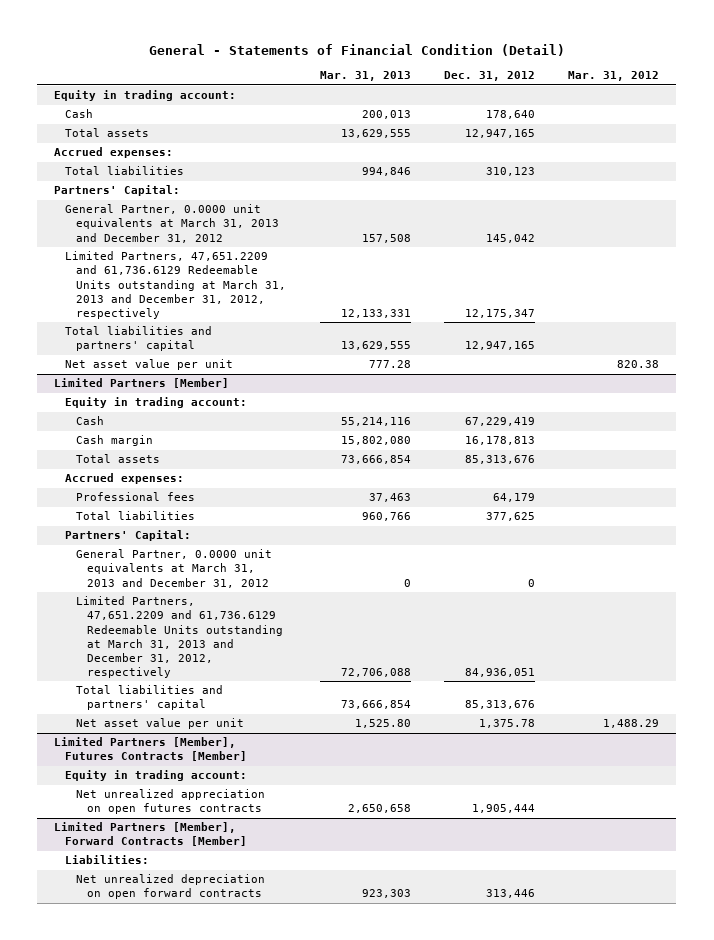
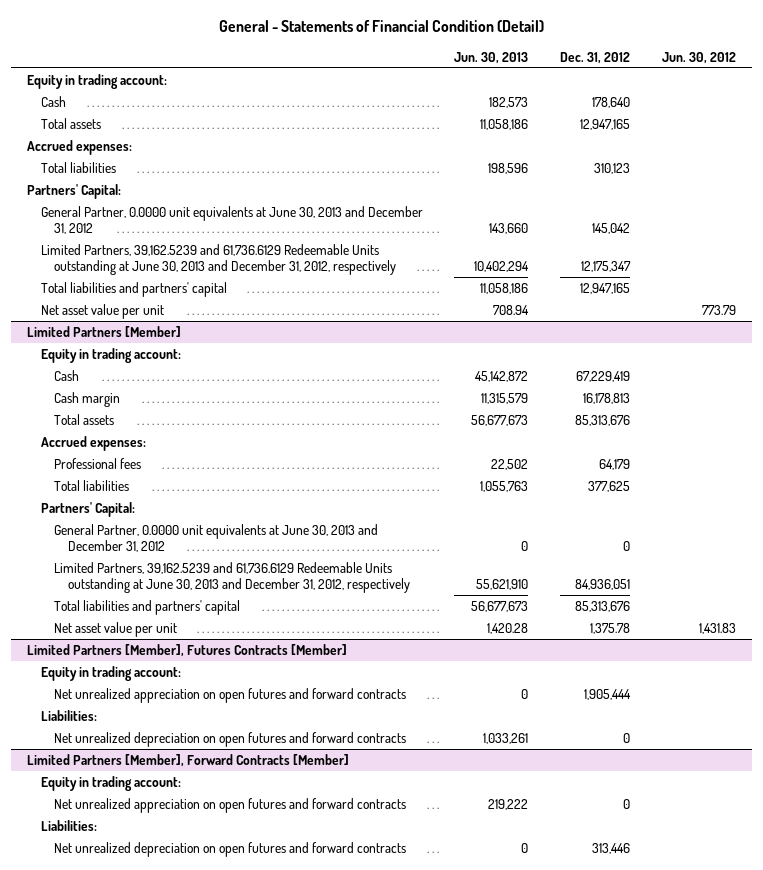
- | Mar. 31, 2013 | Dec. 31, 2012 | Mar. 31, 2012
+ | Jun. 30, 2013 | Dec. 31, 2012 | Jun. 30, 2012
- General Partner, 0.0000 unit equivalents at March 31, 2013 and December 31, 2012 | 157,508 | 145,042 |
- Limited Partners, 47,651.2209 and 61,736.6129 Redeemable Units outstanding at March 31, 2013 and December 31, 2012, respectively | 12,133,331 | 12,175,347 |
+ General Partner, 0.0000 unit equivalents at June 30, 2013 and December 31, 2012 | 143,660 | 145,042 |
+ Limited Partners, 39,162.5239 and 61,736.6129 Redeemable Units outstanding at June 30, 2013 and December 31, 2012, respectively | 10,402,294 | 12,175,347 |
@ Limited Partners [Member]
- General Partner, 0.0000 unit equivalents at March 31, 2013 and December 31, 2012 | 0 | 0 |
- Limited Partners, 47,651.2209 and 61,736.6129 Redeemable Units outstanding at March 31, 2013 and December 31, 2012, respectively | 72,706,088 | 84,936,051 |
+ General Partner, 0.0000 unit equivalents at June 30, 2013 and December 31, 2012 | 0 | 0 |
+ Limited Partners, 39,162.5239 and 61,736.6129 Redeemable Units outstanding at June 30, 2013 and December 31, 2012, respectively | 55,621,910 | 84,936,051 |
@ Limited Partners [Member], Futures Contracts [Member]
- Net unrealized appreciation on open futures contracts | 2,650,658 | 1,905,444 |
+ Net unrealized appreciation on open futures and forward contracts | 0 | 1,905,444 |
+ Liabilities:
+ Net unrealized depreciation on open futures and forward contracts | 1,033,261 | 0 |
@ Limited Partners [Member], Forward Contracts [Member]
+ Equity in trading account:
+ Net unrealized appreciation on open futures and forward contracts | 219,222 | 0 |
- Net unrealized depreciation on open forward contracts | 923,303 | 313,446 |
+ Net unrealized depreciation on open futures and forward contracts | 0 | 313,446 |

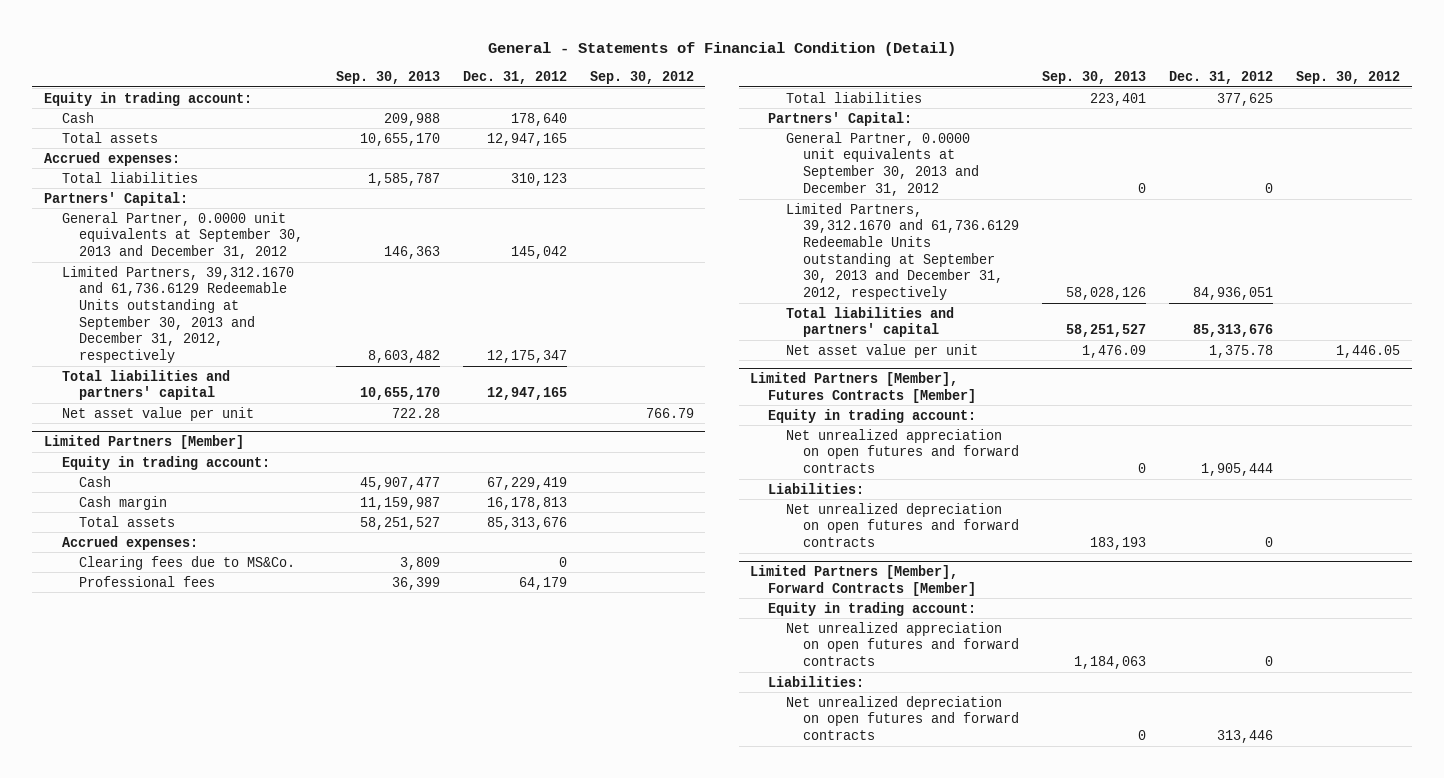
- | Jun. 30, 2013 | Dec. 31, 2012 | Jun. 30, 2012
+ | Sep. 30, 2013 | Dec. 31, 2012 | Sep. 30, 2012
- General Partner, 0.0000 unit equivalents at June 30, 2013 and December 31, 2012 | 143,660 | 145,042 |
- Limited Partners, 39,162.5239 and 61,736.6129 Redeemable Units outstanding at June 30, 2013 and December 31, 2012, respectively | 10,402,294 | 12,175,347 |
+ General Partner, 0.0000 unit equivalents at September 30, 2013 and December 31, 2012 | 146,363 | 145,042 |
+ Limited Partners, 39,312.1670 and 61,736.6129 Redeemable Units outstanding at September 30, 2013 and December 31, 2012, respectively | 8,603,482 | 12,175,347 |
@ Limited Partners [Member]
+ Clearing fees due to MS&Co. | 3,809 | 0 |
- General Partner, 0.0000 unit equivalents at June 30, 2013 and December 31, 2012 | 0 | 0 |
- Limited Partners, 39,162.5239 and 61,736.6129 Redeemable Units outstanding at June 30, 2013 and December 31, 2012, respectively | 55,621,910 | 84,936,051 |
+ General Partner, 0.0000 unit equivalents at September 30, 2013 and December 31, 2012 | 0 | 0 |
+ Limited Partners, 39,312.1670 and 61,736.6129 Redeemable Units outstanding at September 30, 2013 and December 31, 2012, respectively | 58,028,126 | 84,936,051 |

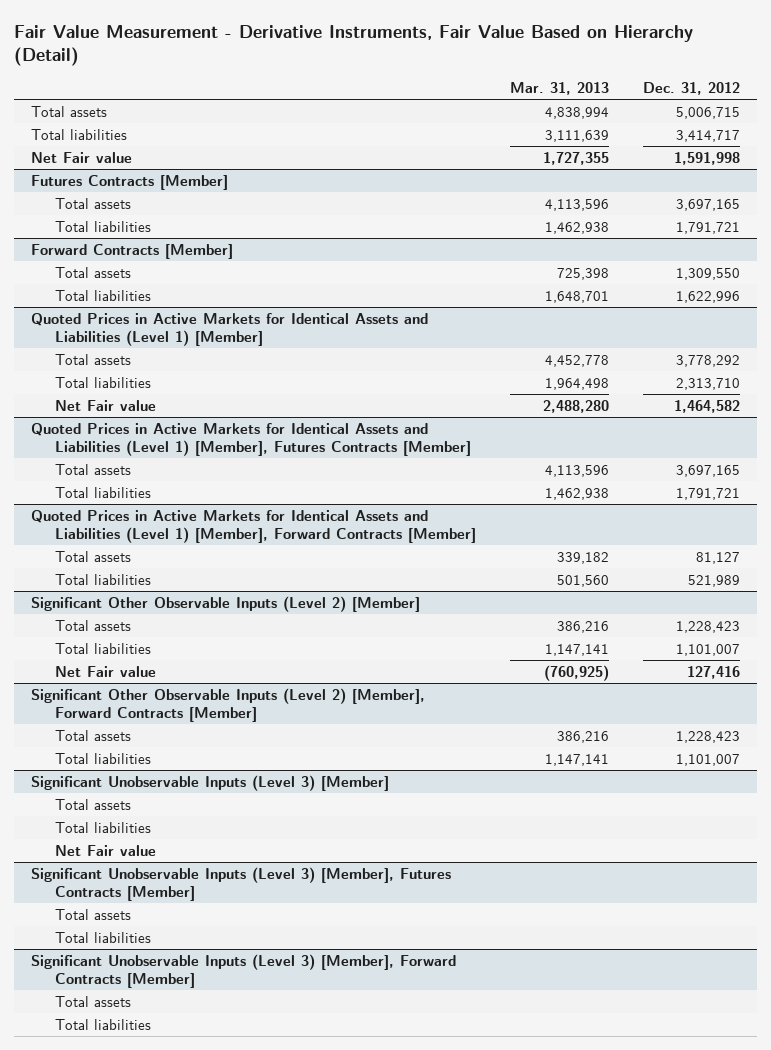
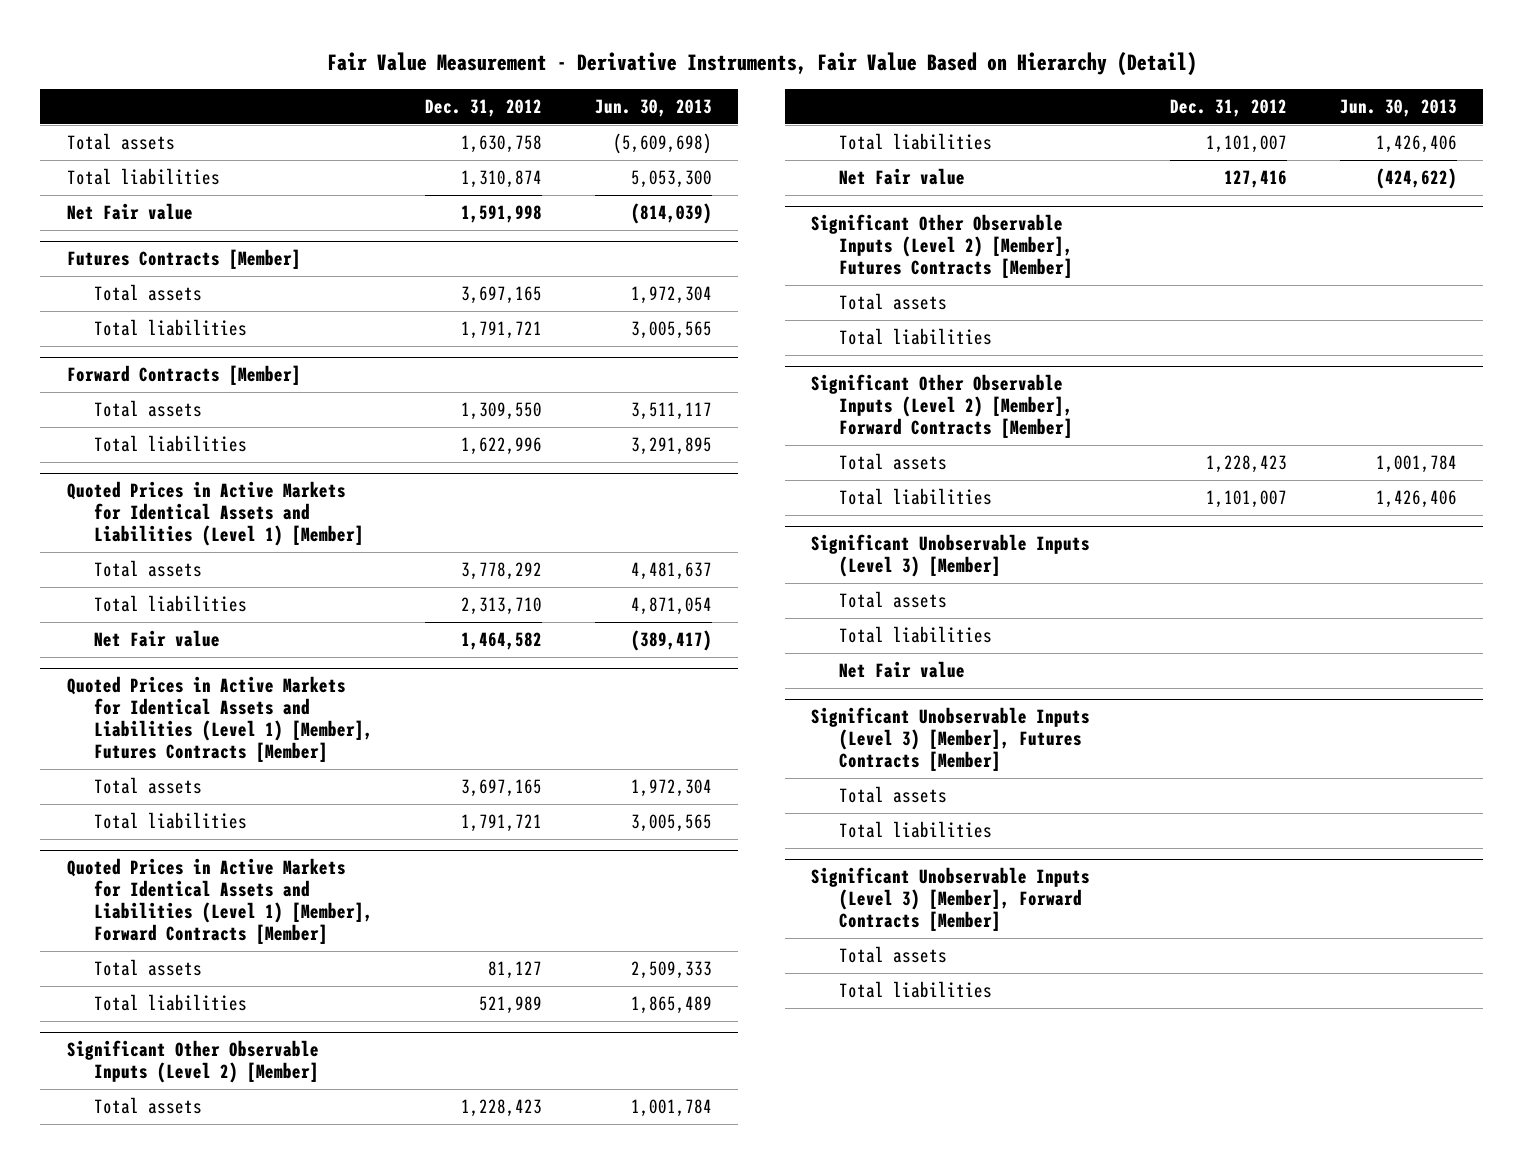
- | Mar. 31, 2013 | Dec. 31, 2012
+ | Dec. 31, 2012 | Jun. 30, 2013
- Total assets | 4,838,994 | 5,006,715
- Total liabilities | 3,111,639 | 3,414,717
+ Total assets | 1,630,758 | (5,609,698)
+ Total liabilities | 1,310,874 | 5,053,300
+ Significant Other Observable Inputs (Level 2) [Member], Futures Contracts [Member]
+ Total assets
+ Total liabilities

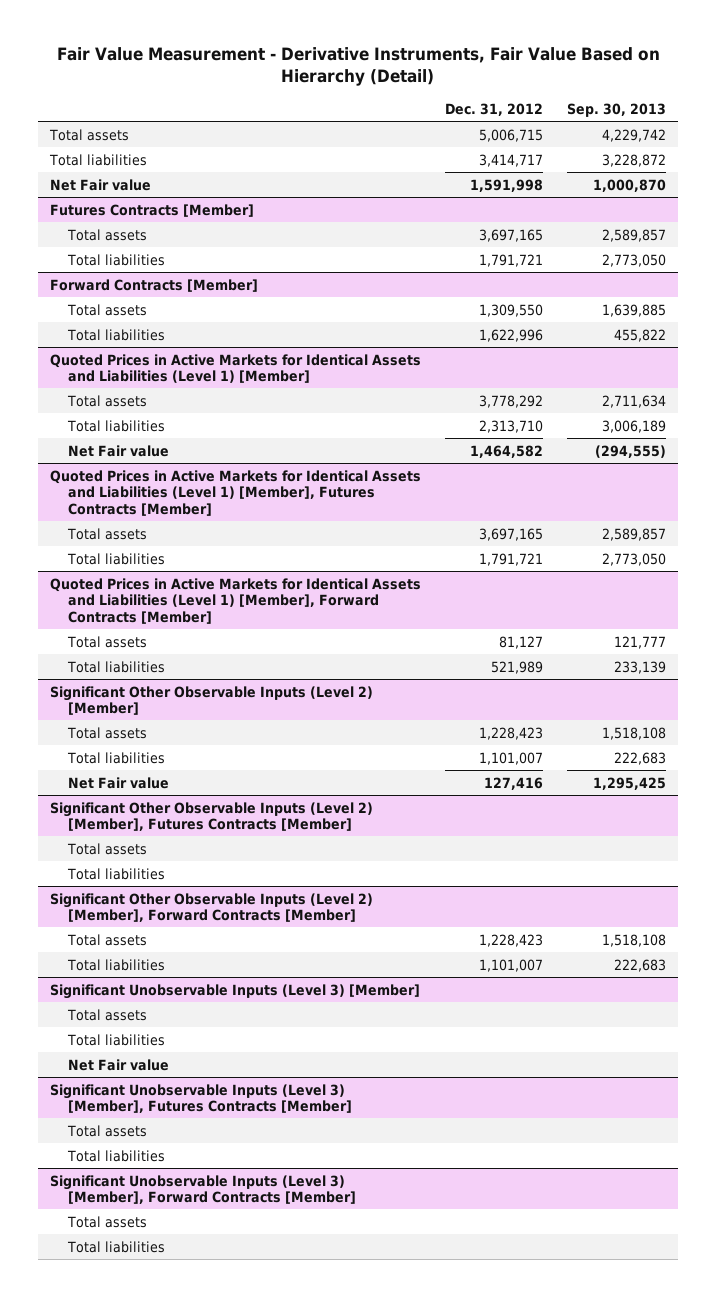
- | Dec. 31, 2012 | Jun. 30, 2013
+ | Dec. 31, 2012 | Sep. 30, 2013
- Total assets | 1,630,758 | (5,609,698)
- Total liabilities | 1,310,874 | 5,053,300
+ Total assets | 5,006,715 | 4,229,742
+ Total liabilities | 3,414,717 | 3,228,872

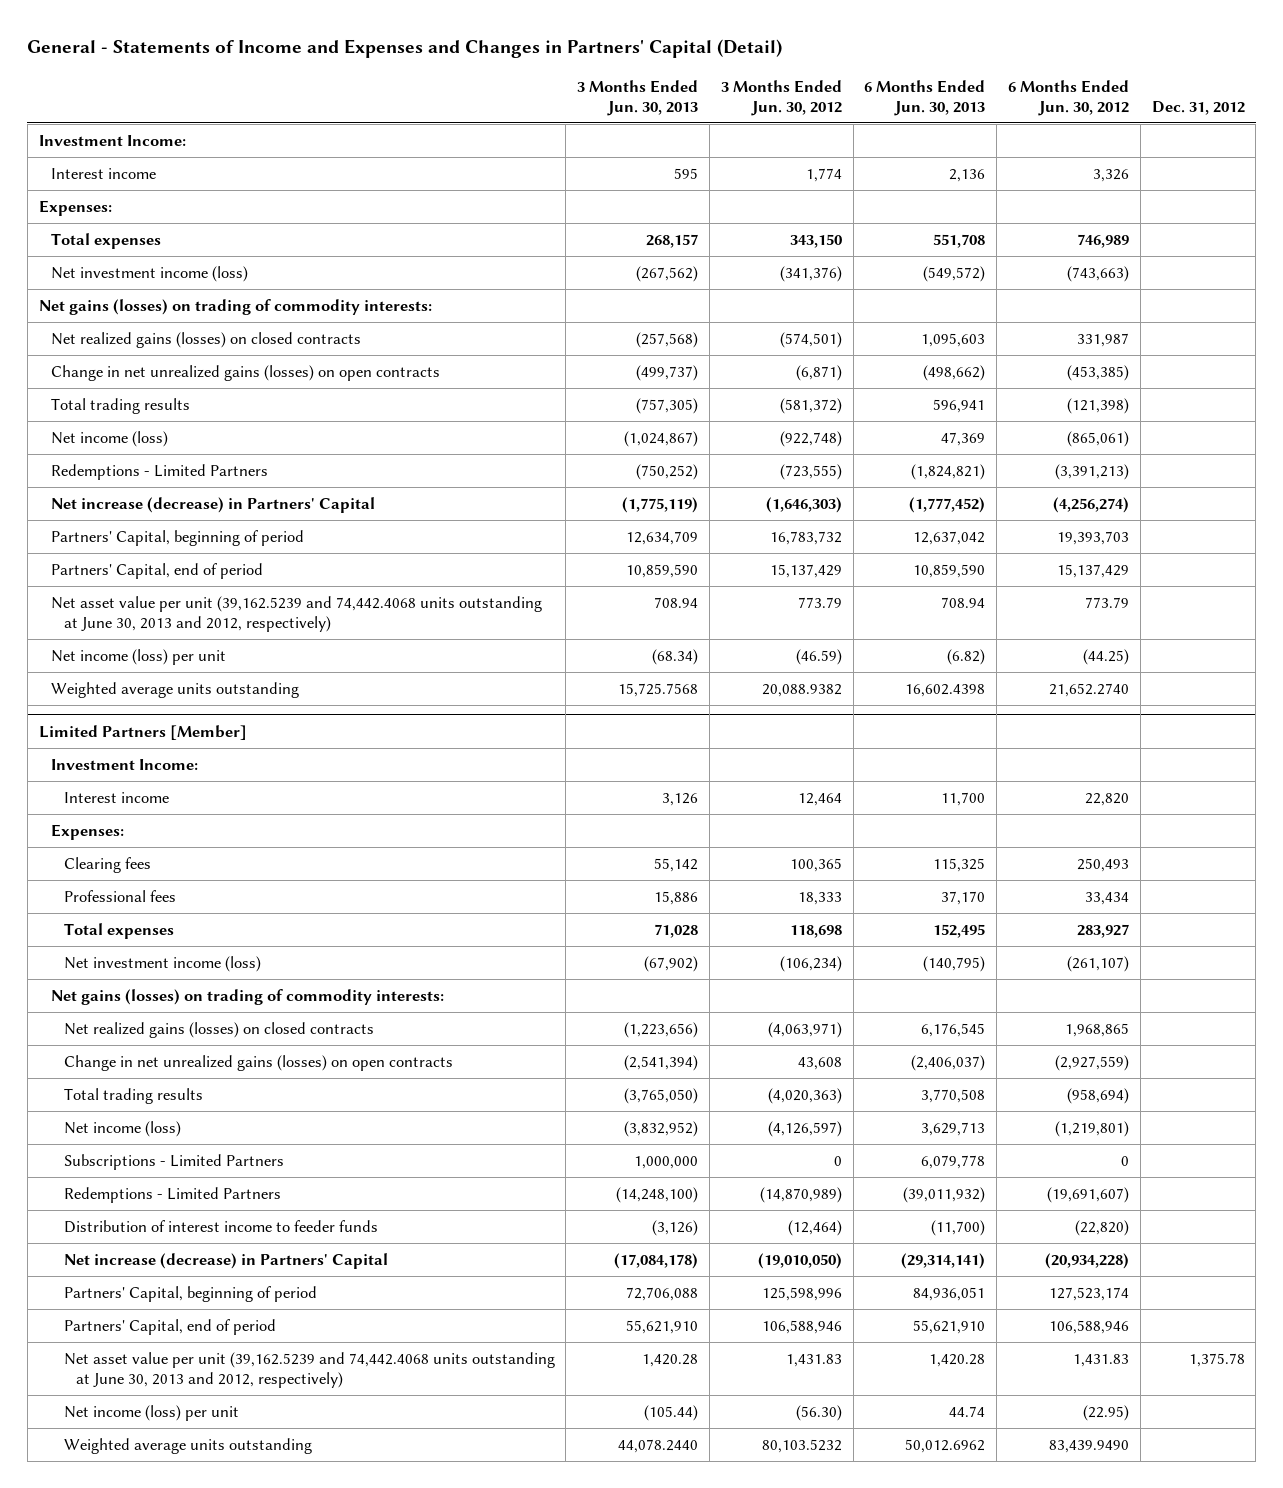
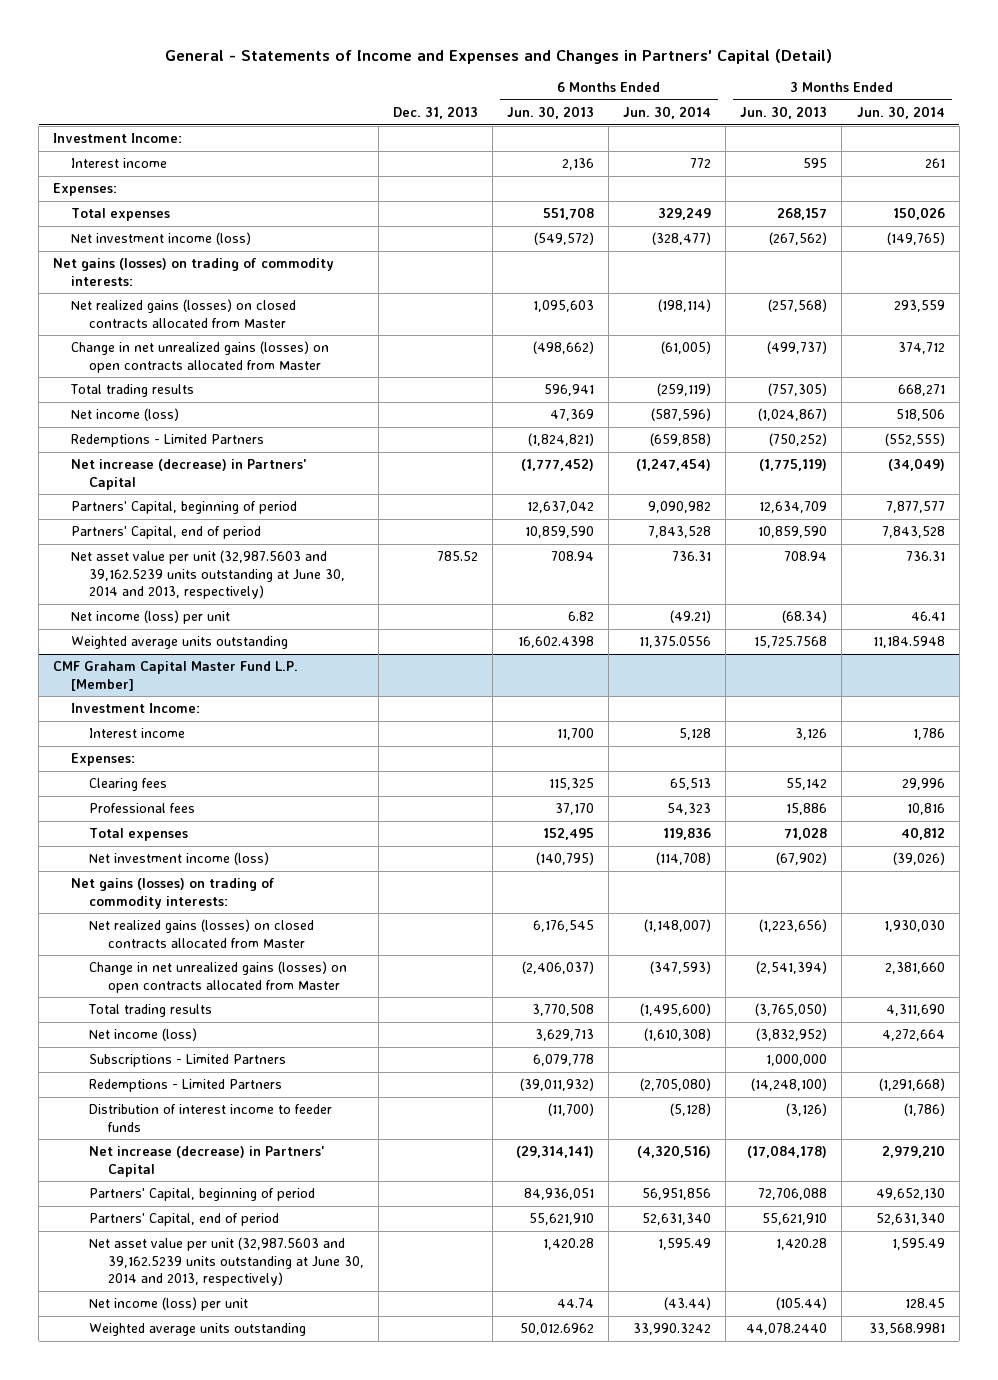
- | 3 Months Ended Jun. 30, 2013 | 3 Months Ended Jun. 30, 2012 | 6 Months Ended Jun. 30, 2013 | 6 Months Ended Jun. 30, 2012 | Dec. 31, 2012
+ | Dec. 31, 2013 | 6 Months Ended Jun. 30, 2013 | 6 Months Ended Jun. 30, 2014 | 3 Months Ended Jun. 30, 2013 | 3 Months Ended Jun. 30, 2014
- Net realized gains (losses) on closed contracts | (257,568) | (574,501) | 1,095,603 | 331,987 |
- Change in net unrealized gains (losses) on open contracts | (499,737) | (6,871) | (498,662) | (453,385) |
+ Net realized gains (losses) on closed contracts allocated from Master | | 1,095,603 | (198,114) | (257,568) | 293,559
+ Change in net unrealized gains (losses) on open contracts allocated from Master | | (498,662) | (61,005) | (499,737) | 374,712
- Net asset value per unit (39,162.5239 and 74,442.4068 units outstanding at June 30, 2013 and 2012, respectively) | 708.94 | 773.79 | 708.94 | 773.79 |
- Net income (loss) per unit | (68.34) | (46.59) | (6.82) | (44.25) |
+ Net asset value per unit (32,987.5603 and 39,162.5239 units outstanding at June 30, 2014 and 2013, respectively) | 785.52 | 708.94 | 736.31 | 708.94 | 736.31
+ Net income (loss) per unit | | 6.82 | (49.21) | (68.34) | 46.41
- Limited Partners [Member]
+ CMF Graham Capital Master Fund L.P. [Member]
- Net realized gains (losses) on closed contracts | (1,223,656) | (4,063,971) | 6,176,545 | 1,968,865 |
- Change in net unrealized gains (losses) on open contracts | (2,541,394) | 43,608 | (2,406,037) | (2,927,559) |
+ Net realized gains (losses) on closed contracts allocated from Master | | 6,176,545 | (1,148,007) | (1,223,656) | 1,930,030
+ Change in net unrealized gains (losses) on open contracts allocated from Master | | (2,406,037) | (347,593) | (2,541,394) | 2,381,660
- Net asset value per unit (39,162.5239 and 74,442.4068 units outstanding at June 30, 2013 and 2012, respectively) | 1,420.28 | 1,431.83 | 1,420.28 | 1,431.83 | 1,375.78
+ Net asset value per unit (32,987.5603 and 39,162.5239 units outstanding at June 30, 2014 and 2013, respectively) | | 1,420.28 | 1,595.49 | 1,420.28 | 1,595.49

